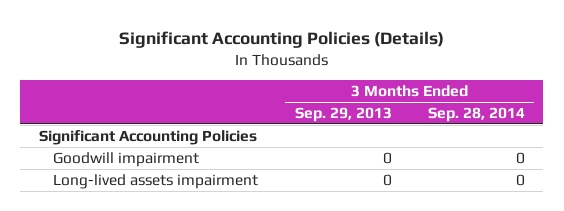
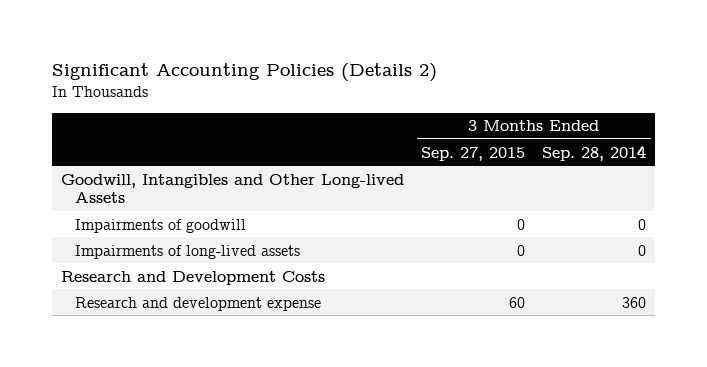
- Significant Accounting Policies (Details)
+ Significant Accounting Policies (Details 2)
- | 3 Months Ended Sep. 29, 2013 | 3 Months Ended Sep. 28, 2014
+ | 3 Months Ended Sep. 27, 2015 | 3 Months Ended Sep. 28, 2014
- Significant Accounting Policies
- Goodwill impairment | 0 | 0
- Long-lived assets impairment | 0 | 0
+ Goodwill, Intangibles and Other Long-lived Assets
+ Impairments of goodwill | 0 | 0
+ Impairments of long-lived assets | 0 | 0
+ Research and Development Costs
+ Research and development expense | 60 | 360

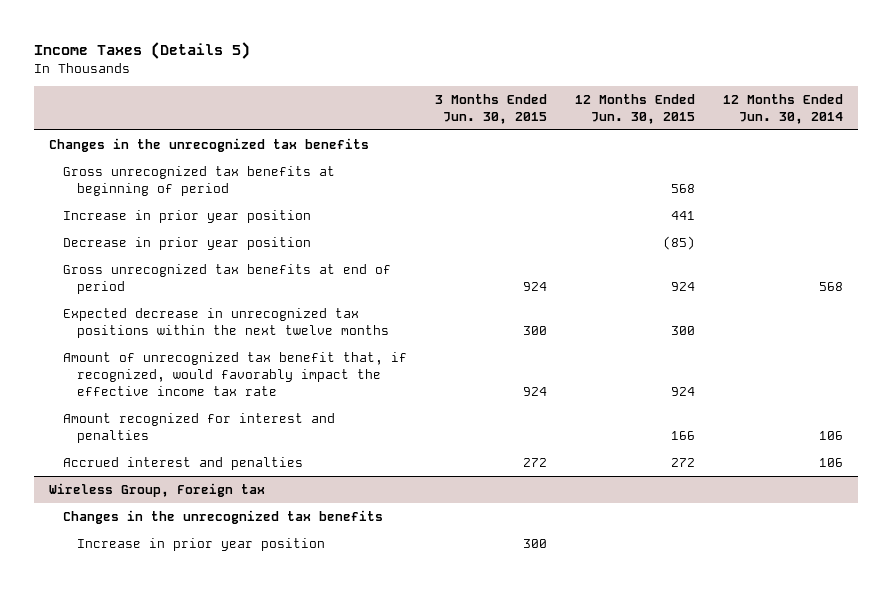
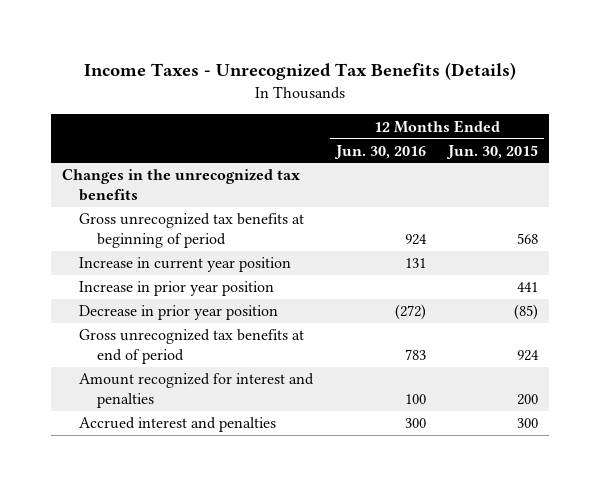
- Income Taxes (Details 5)
+ Income Taxes - Unrecognized Tax Benefits (Details)
- | 3 Months Ended Jun. 30, 2015 | 12 Months Ended Jun. 30, 2015 | 12 Months Ended Jun. 30, 2014
+ | 12 Months Ended Jun. 30, 2016 | 12 Months Ended Jun. 30, 2015
+ Increase in current year position | 131 |
- Expected decrease in unrecognized tax positions within the next twelve months | 300 | 300 |
- Amount of unrecognized tax benefit that, if recognized, would favorably impact the effective income tax rate | 924 | 924 |
- Amount recognized for interest and penalties | | 166 | 106
- Accrued interest and penalties | 272 | 272 | 106
- Wireless Group, Foreign tax
- Changes in the unrecognized tax benefits
- Increase in prior year position | 300 | |
+ Amount recognized for interest and penalties | 100 | 200
+ Accrued interest and penalties | 300 | 300

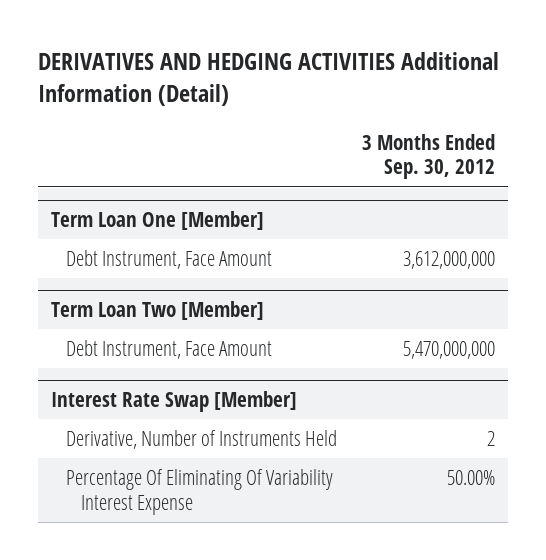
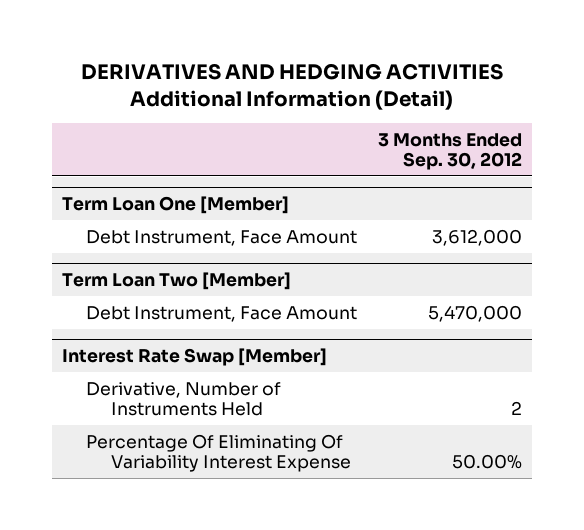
@ Term Loan One [Member]
- Debt Instrument, Face Amount | 3,612,000,000
+ Debt Instrument, Face Amount | 3,612,000
@ Term Loan Two [Member]
- Debt Instrument, Face Amount | 5,470,000,000
+ Debt Instrument, Face Amount | 5,470,000

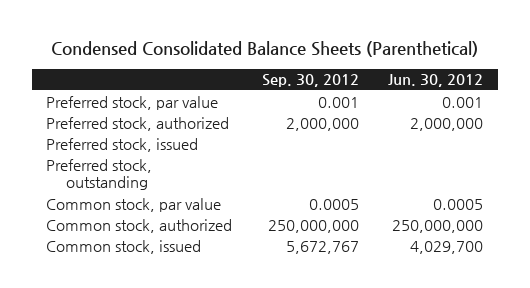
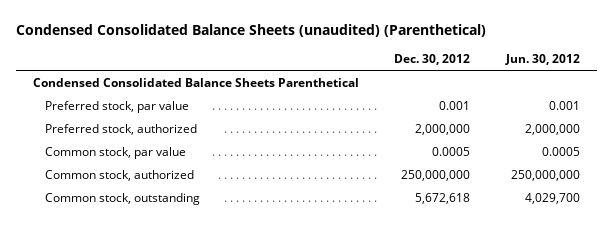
- Condensed Consolidated Balance Sheets (Parenthetical)
+ Condensed Consolidated Balance Sheets (unaudited) (Parenthetical)
- | Sep. 30, 2012 | Jun. 30, 2012
+ | Dec. 30, 2012 | Jun. 30, 2012
+ Condensed Consolidated Balance Sheets Parenthetical
- Preferred stock, issued
- Preferred stock, outstanding
- Common stock, issued | 5,672,767 | 4,029,700
+ Common stock, outstanding | 5,672,618 | 4,029,700

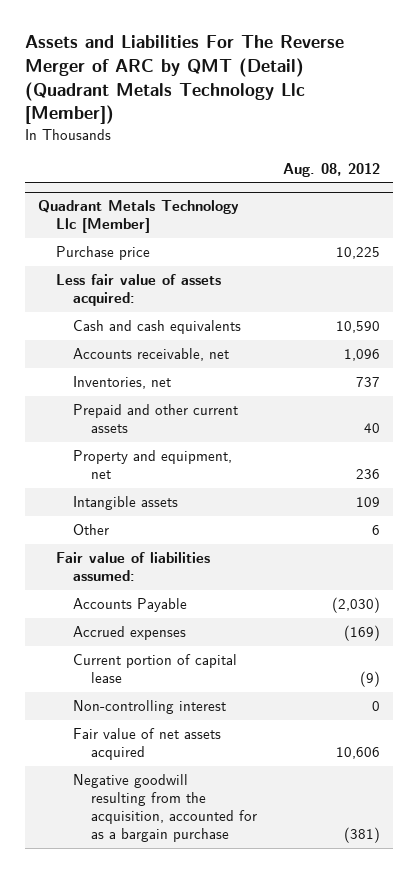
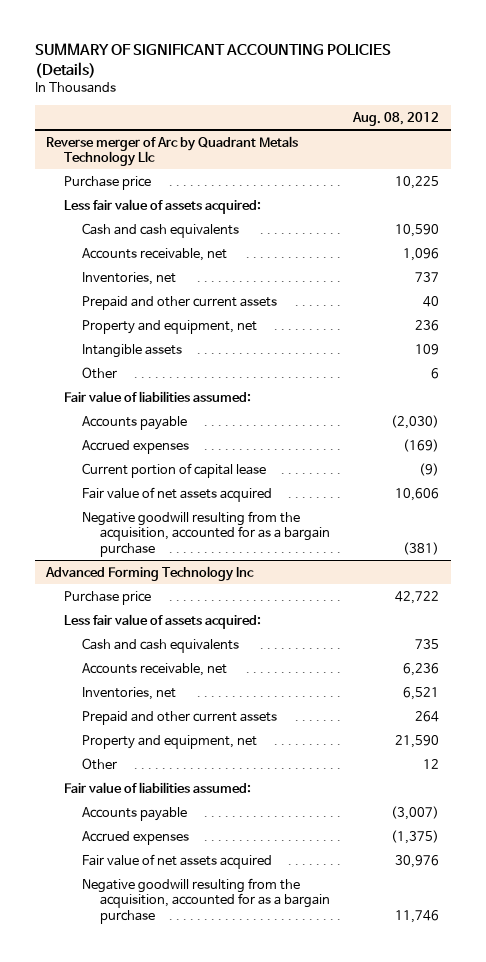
- Assets and Liabilities For The Reverse Merger of ARC by QMT (Detail) (Quadrant Metals Technology Llc [Member])
+ SUMMARY OF SIGNIFICANT ACCOUNTING POLICIES (Details)
- Quadrant Metals Technology Llc [Member]
+ Reverse merger of Arc by Quadrant Metals Technology Llc
- Accounts Payable | (2,030)
+ Accounts payable | (2,030)
- Non-controlling interest | 0
+ Advanced Forming Technology Inc
+ Purchase price | 42,722
+ Less fair value of assets acquired:
+ Cash and cash equivalents | 735
+ Accounts receivable, net | 6,236
+ Inventories, net | 6,521
+ Prepaid and other current assets | 264
+ Property and equipment, net | 21,590
+ Other | 12
+ Fair value of liabilities assumed:
+ Accounts payable | (3,007)
+ Accrued expenses | (1,375)
+ Fair value of net assets acquired | 30,976
+ Negative goodwill resulting from the acquisition, accounted for as a bargain purchase | 11,746

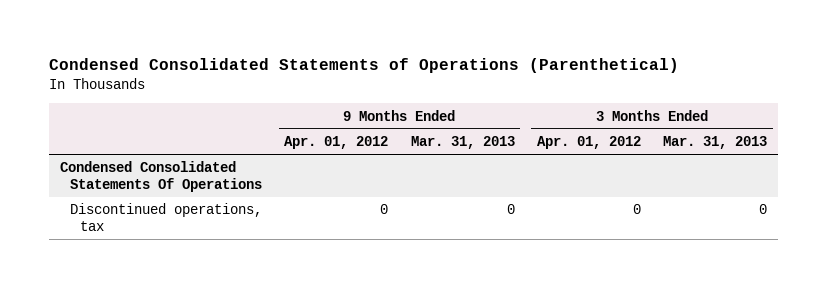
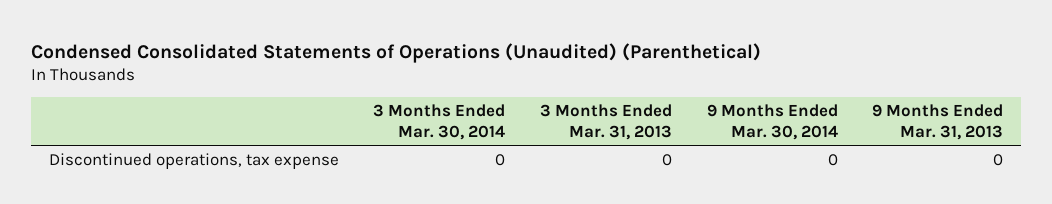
- Condensed Consolidated Statements of Operations (Parenthetical)
+ Condensed Consolidated Statements of Operations (Unaudited) (Parenthetical)
- | 9 Months Ended Apr. 01, 2012 | 9 Months Ended Mar. 31, 2013 | 3 Months Ended Apr. 01, 2012 | 3 Months Ended Mar. 31, 2013
+ | 3 Months Ended Mar. 30, 2014 | 3 Months Ended Mar. 31, 2013 | 9 Months Ended Mar. 30, 2014 | 9 Months Ended Mar. 31, 2013
- Condensed Consolidated Statements Of Operations
- Discontinued operations, tax | 0 | 0 | 0 | 0
+ Discontinued operations, tax expense | 0 | 0 | 0 | 0

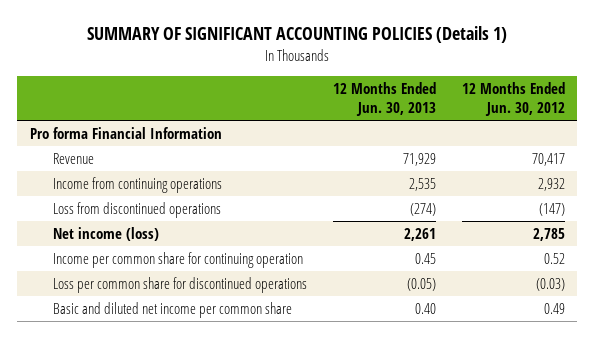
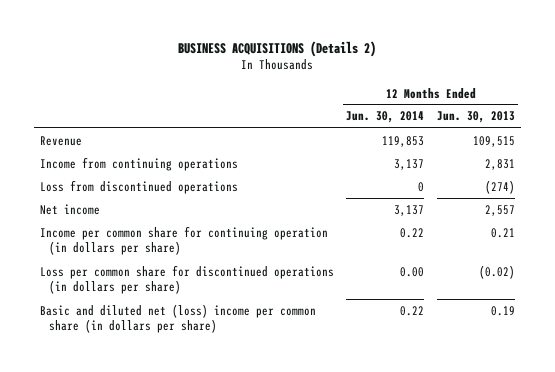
- SUMMARY OF SIGNIFICANT ACCOUNTING POLICIES (Details 1)
+ BUSINESS ACQUISITIONS (Details 2)
- | 12 Months Ended Jun. 30, 2013 | 12 Months Ended Jun. 30, 2012
+ | 12 Months Ended Jun. 30, 2014 | 12 Months Ended Jun. 30, 2013
- Pro forma Financial Information
- Revenue | 71,929 | 70,417
- Income from continuing operations | 2,535 | 2,932
+ Revenue | 119,853 | 109,515
+ Income from continuing operations | 3,137 | 2,831
- Net income (loss) | 2,261 | 2,785
- Income per common share for continuing operation | 0.45 | 0.52
- Loss per common share for discontinued operations | (0.05) | (0.03)
- Basic and diluted net income per common share | 0.40 | 0.49
+ Net income | 3,137 | 2,557
+ Income per common share for continuing operation (in dollars per share) | 0.22 | 0.21
+ Loss per common share for discontinued operations (in dollars per share) | 0.00 | (0.02)
+ Basic and diluted net (loss) income per common share (in dollars per share) | 0.22 | 0.19

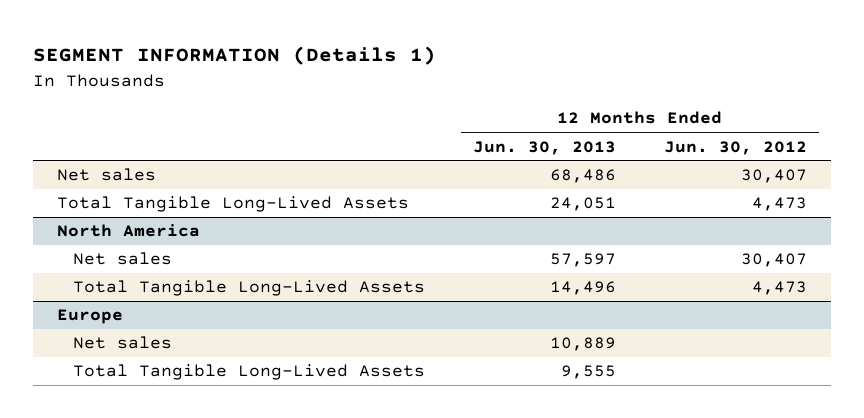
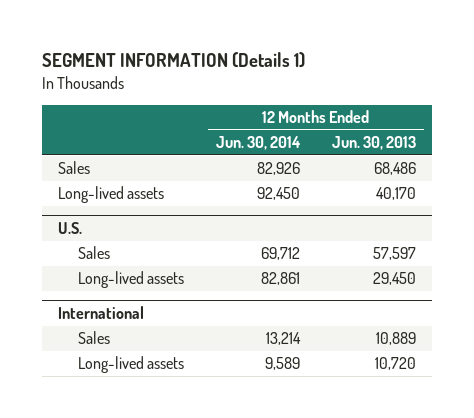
- | 12 Months Ended Jun. 30, 2013 | 12 Months Ended Jun. 30, 2012
+ | 12 Months Ended Jun. 30, 2014 | 12 Months Ended Jun. 30, 2013
- Net sales | 68,486 | 30,407
- Total Tangible Long-Lived Assets | 24,051 | 4,473
- North America
- Net sales | 57,597 | 30,407
- Total Tangible Long-Lived Assets | 14,496 | 4,473
- Europe
- Net sales | 10,889 |
- Total Tangible Long-Lived Assets | 9,555 |
+ Sales | 82,926 | 68,486
+ Long-lived assets | 92,450 | 40,170
+ U.S.
+ Sales | 69,712 | 57,597
+ Long-lived assets | 82,861 | 29,450
+ International
+ Sales | 13,214 | 10,889
+ Long-lived assets | 9,589 | 10,720

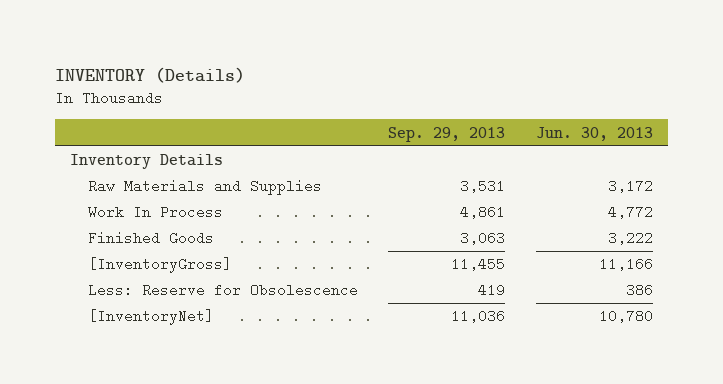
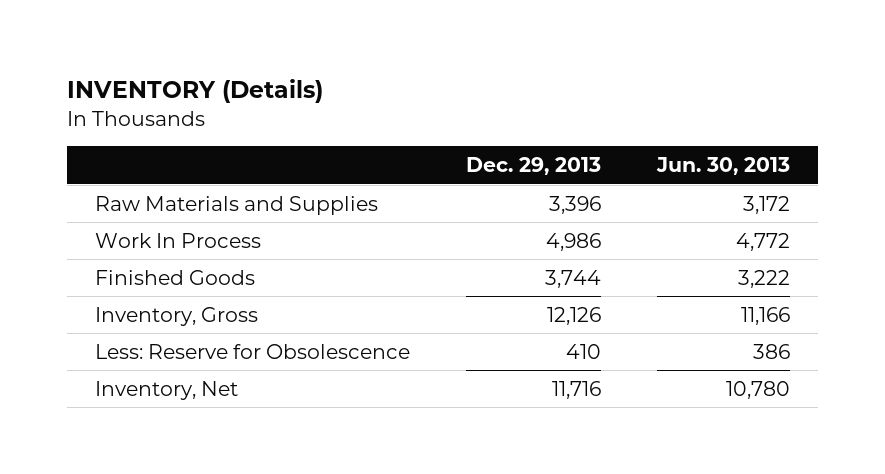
- | Sep. 29, 2013 | Jun. 30, 2013
+ | Dec. 29, 2013 | Jun. 30, 2013
- Inventory Details
- [InventoryGross] | 11,455 | 11,166
+ Inventory, Gross | 12,126 | 11,166
- [InventoryNet] | 11,036 | 10,780
+ Inventory, Net | 11,716 | 10,780

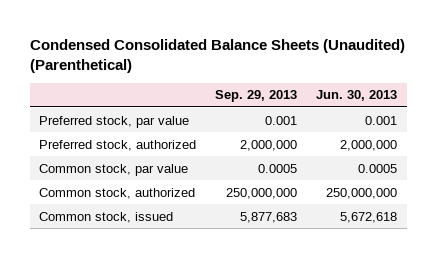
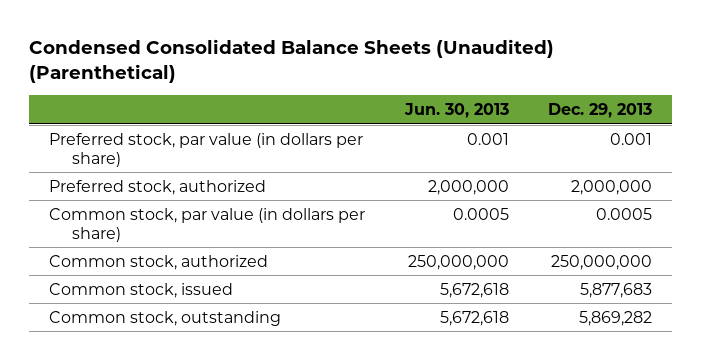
- | Sep. 29, 2013 | Jun. 30, 2013
+ | Jun. 30, 2013 | Dec. 29, 2013
- Preferred stock, par value | 0.001 | 0.001
+ Preferred stock, par value (in dollars per share) | 0.001 | 0.001
- Common stock, par value | 0.0005 | 0.0005
+ Common stock, par value (in dollars per share) | 0.0005 | 0.0005
+ Common stock, outstanding | 5,672,618 | 5,869,282

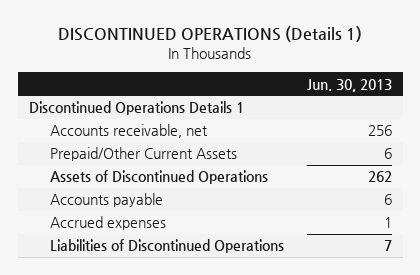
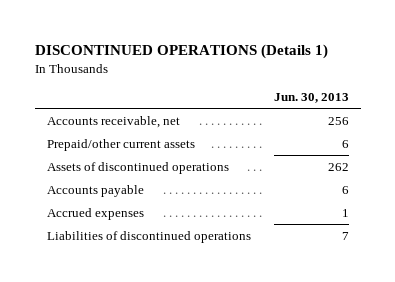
- Discontinued Operations Details 1
- Prepaid/Other Current Assets | 6
- Assets of Discontinued Operations | 262
+ Prepaid/other current assets | 6
+ Assets of discontinued operations | 262
- Liabilities of Discontinued Operations | 7
+ Liabilities of discontinued operations | 7

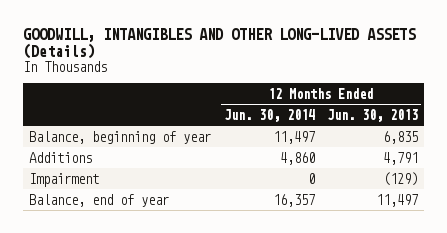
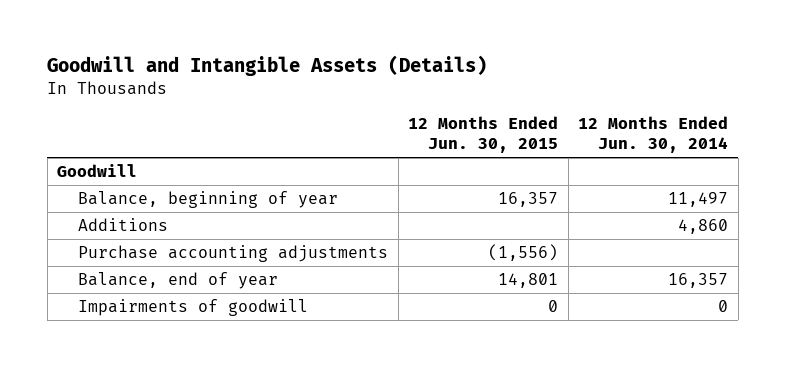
- GOODWILL, INTANGIBLES AND OTHER LONG-LIVED ASSETS (Details)
+ Goodwill and Intangible Assets (Details)
- | 12 Months Ended Jun. 30, 2014 | 12 Months Ended Jun. 30, 2013
+ | 12 Months Ended Jun. 30, 2015 | 12 Months Ended Jun. 30, 2014
+ Goodwill
- Impairment | 0 | (129)
+ Purchase accounting adjustments | (1,556) |
+ Impairments of goodwill | 0 | 0

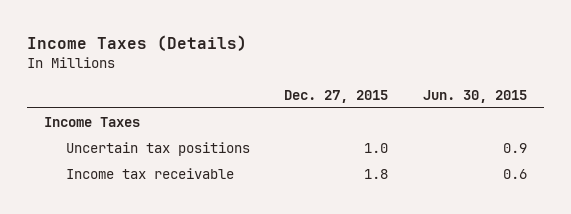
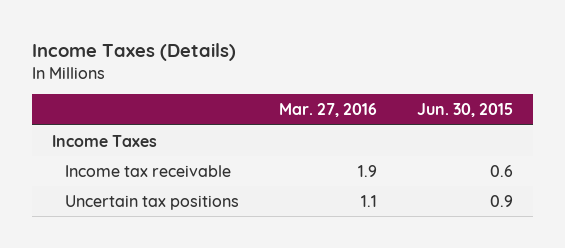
- | Dec. 27, 2015 | Jun. 30, 2015
+ | Mar. 27, 2016 | Jun. 30, 2015
moved down: Uncertain tax positions | 1.1 | 0.9

